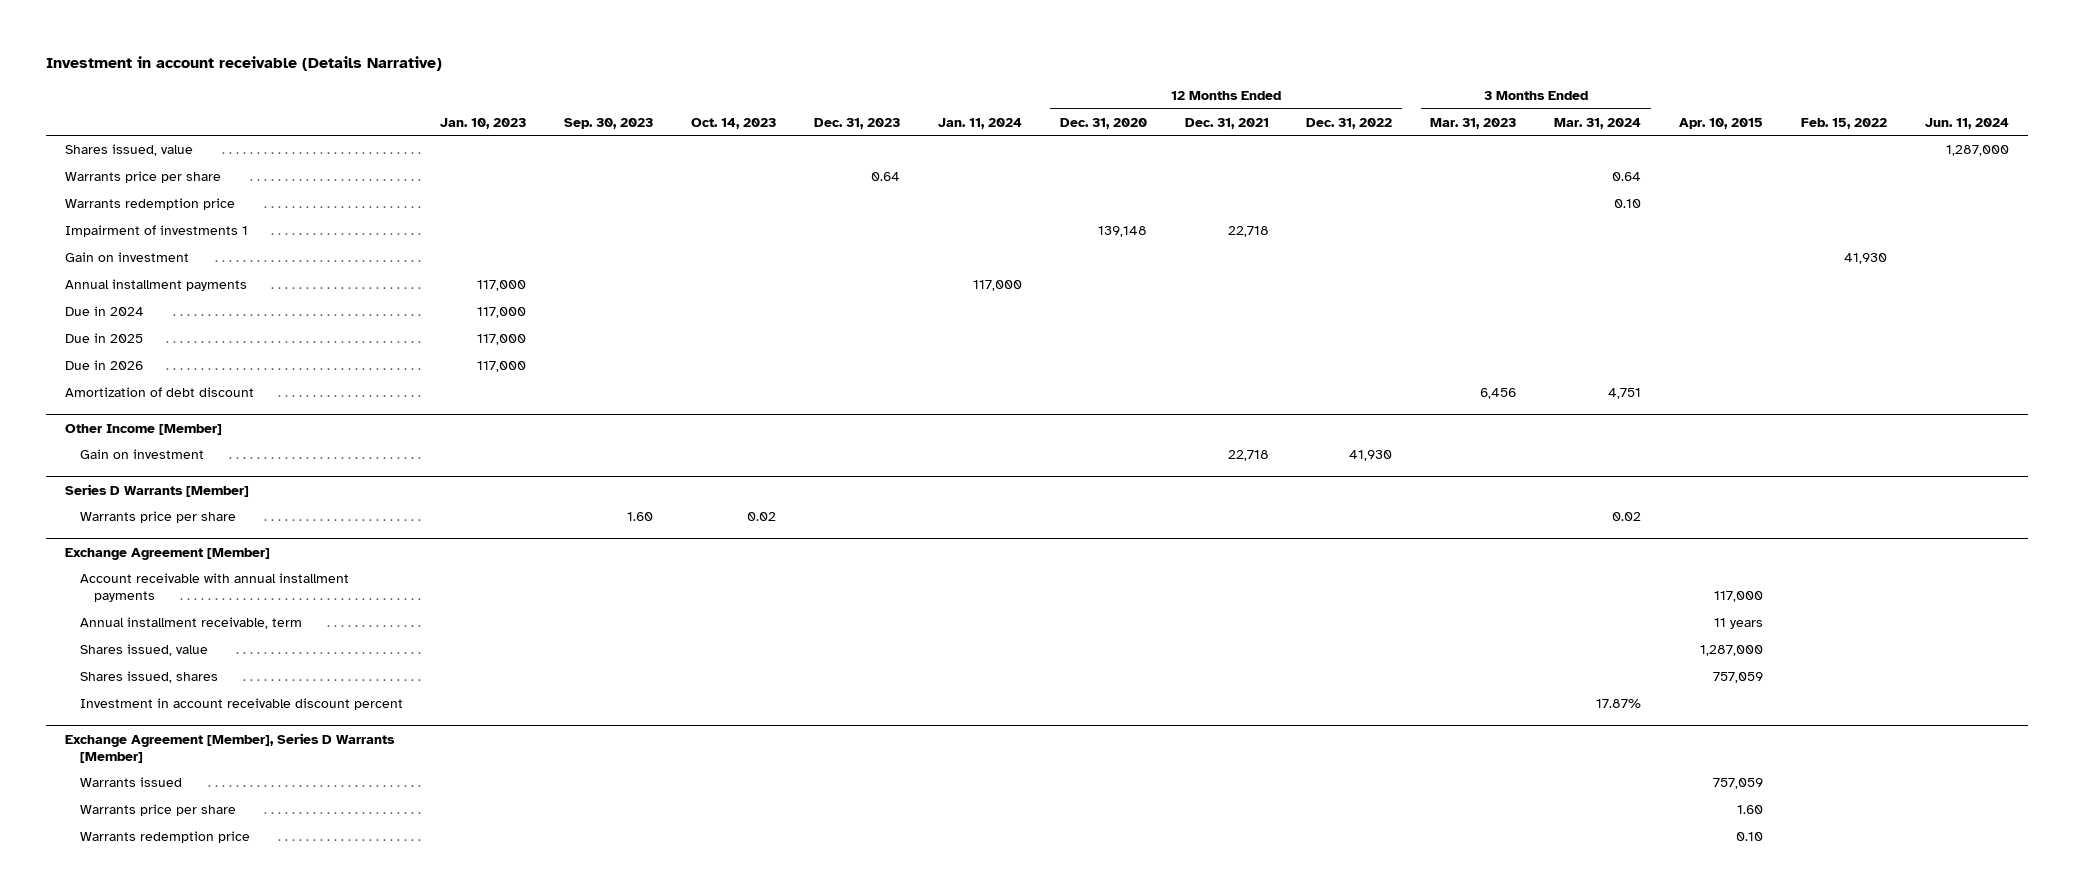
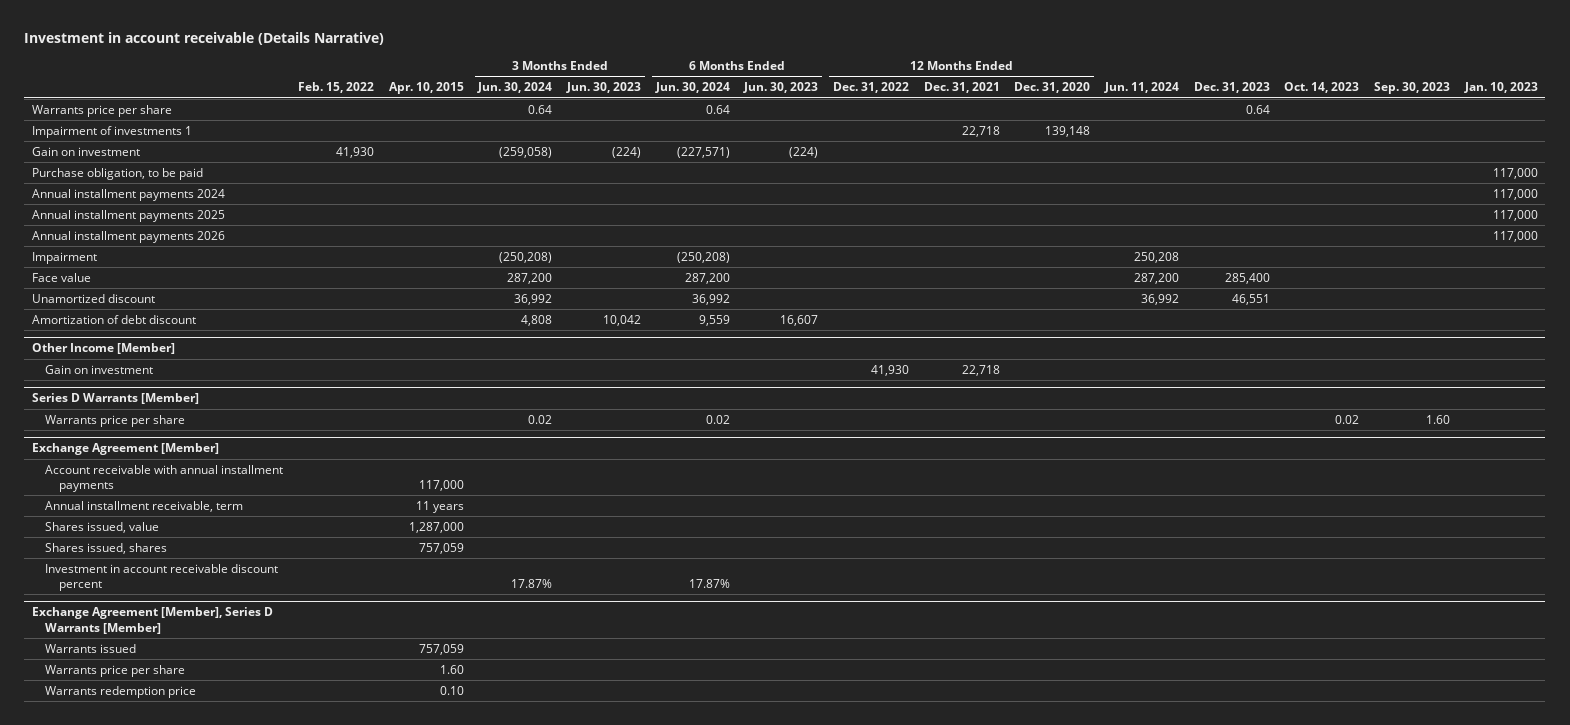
- | Jan. 10, 2023 | Sep. 30, 2023 | Oct. 14, 2023 | Dec. 31, 2023 | Jan. 11, 2024 | 12 Months Ended Dec. 31, 2020 | 12 Months Ended Dec. 31, 2021 | 12 Months Ended Dec. 31, 2022 | 3 Months Ended Mar. 31, 2023 | 3 Months Ended Mar. 31, 2024 | Apr. 10, 2015 | Feb. 15, 2022 | Jun. 11, 2024
+ | Feb. 15, 2022 | Apr. 10, 2015 | 3 Months Ended Jun. 30, 2024 | 3 Months Ended Jun. 30, 2023 | 6 Months Ended Jun. 30, 2024 | 6 Months Ended Jun. 30, 2023 | 12 Months Ended Dec. 31, 2022 | 12 Months Ended Dec. 31, 2021 | 12 Months Ended Dec. 31, 2020 | Jun. 11, 2024 | Dec. 31, 2023 | Oct. 14, 2023 | Sep. 30, 2023 | Jan. 10, 2023
- Shares issued, value | | | | | | | | | | | | | 1,287,000
- Warrants redemption price | | | | | | | | | | 0.10 | | |
- Annual installment payments | 117,000 | | | | 117,000 | | | | | | | |
- Due in 2024 | 117,000 | | | | | | | | | | | |
- Due in 2025 | 117,000 | | | | | | | | | | | |
- Due in 2026 | 117,000 | | | | | | | | | | | |
+ Purchase obligation, to be paid | | | | | | | | | | | | | | 117,000
+ Annual installment payments 2024 | | | | | | | | | | | | | | 117,000
+ Annual installment payments 2025 | | | | | | | | | | | | | | 117,000
+ Annual installment payments 2026 | | | | | | | | | | | | | | 117,000
+ Impairment | | | (250,208) | | (250,208) | | | | | 250,208 | | | |
+ Face value | | | 287,200 | | 287,200 | | | | | 287,200 | 285,400 | | |
+ Unamortized discount | | | 36,992 | | 36,992 | | | | | 36,992 | 46,551 | | |

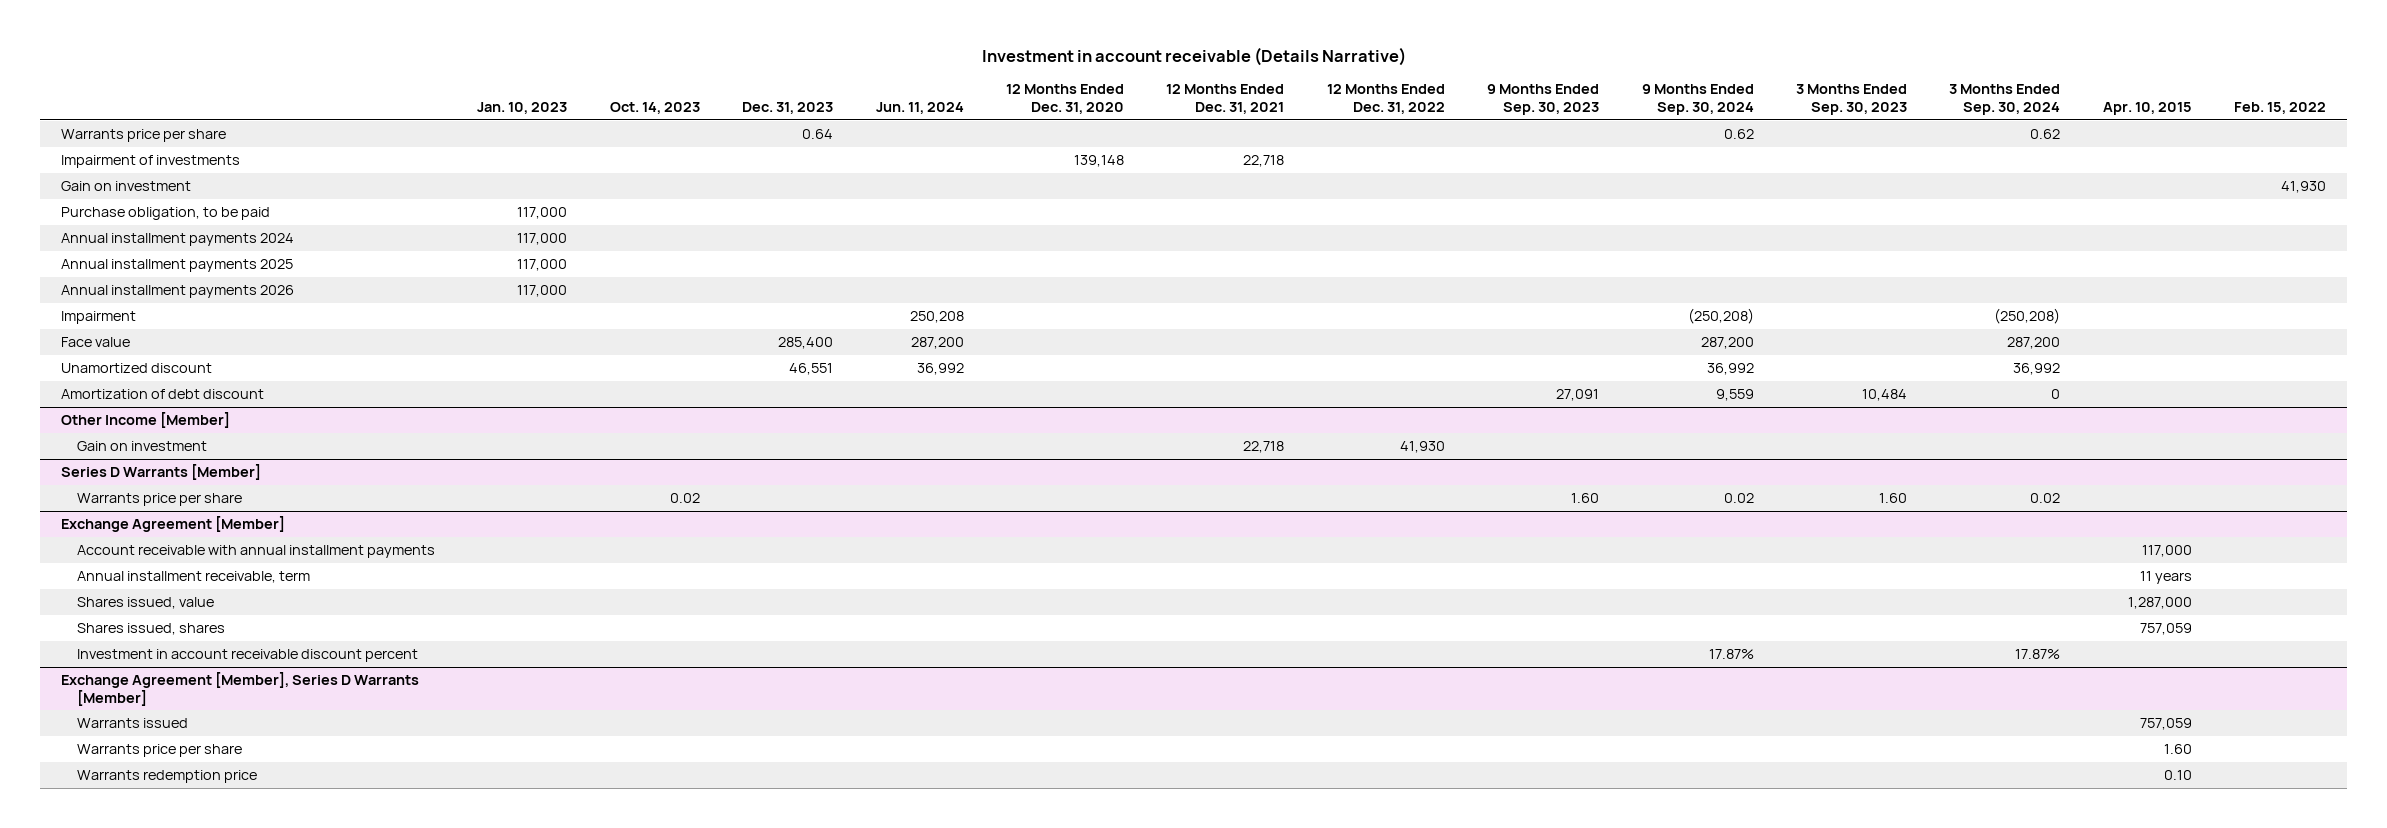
- | Feb. 15, 2022 | Apr. 10, 2015 | 3 Months Ended Jun. 30, 2024 | 3 Months Ended Jun. 30, 2023 | 6 Months Ended Jun. 30, 2024 | 6 Months Ended Jun. 30, 2023 | 12 Months Ended Dec. 31, 2022 | 12 Months Ended Dec. 31, 2021 | 12 Months Ended Dec. 31, 2020 | Jun. 11, 2024 | Dec. 31, 2023 | Oct. 14, 2023 | Sep. 30, 2023 | Jan. 10, 2023
+ | Jan. 10, 2023 | Oct. 14, 2023 | Dec. 31, 2023 | Jun. 11, 2024 | 12 Months Ended Dec. 31, 2020 | 12 Months Ended Dec. 31, 2021 | 12 Months Ended Dec. 31, 2022 | 9 Months Ended Sep. 30, 2023 | 9 Months Ended Sep. 30, 2024 | 3 Months Ended Sep. 30, 2023 | 3 Months Ended Sep. 30, 2024 | Apr. 10, 2015 | Feb. 15, 2022
- Impairment of investments 1 | | | | | | | | 22,718 | 139,148 | | | | |
+ Impairment of investments | | | | | 139,148 | 22,718 | | | | | | |

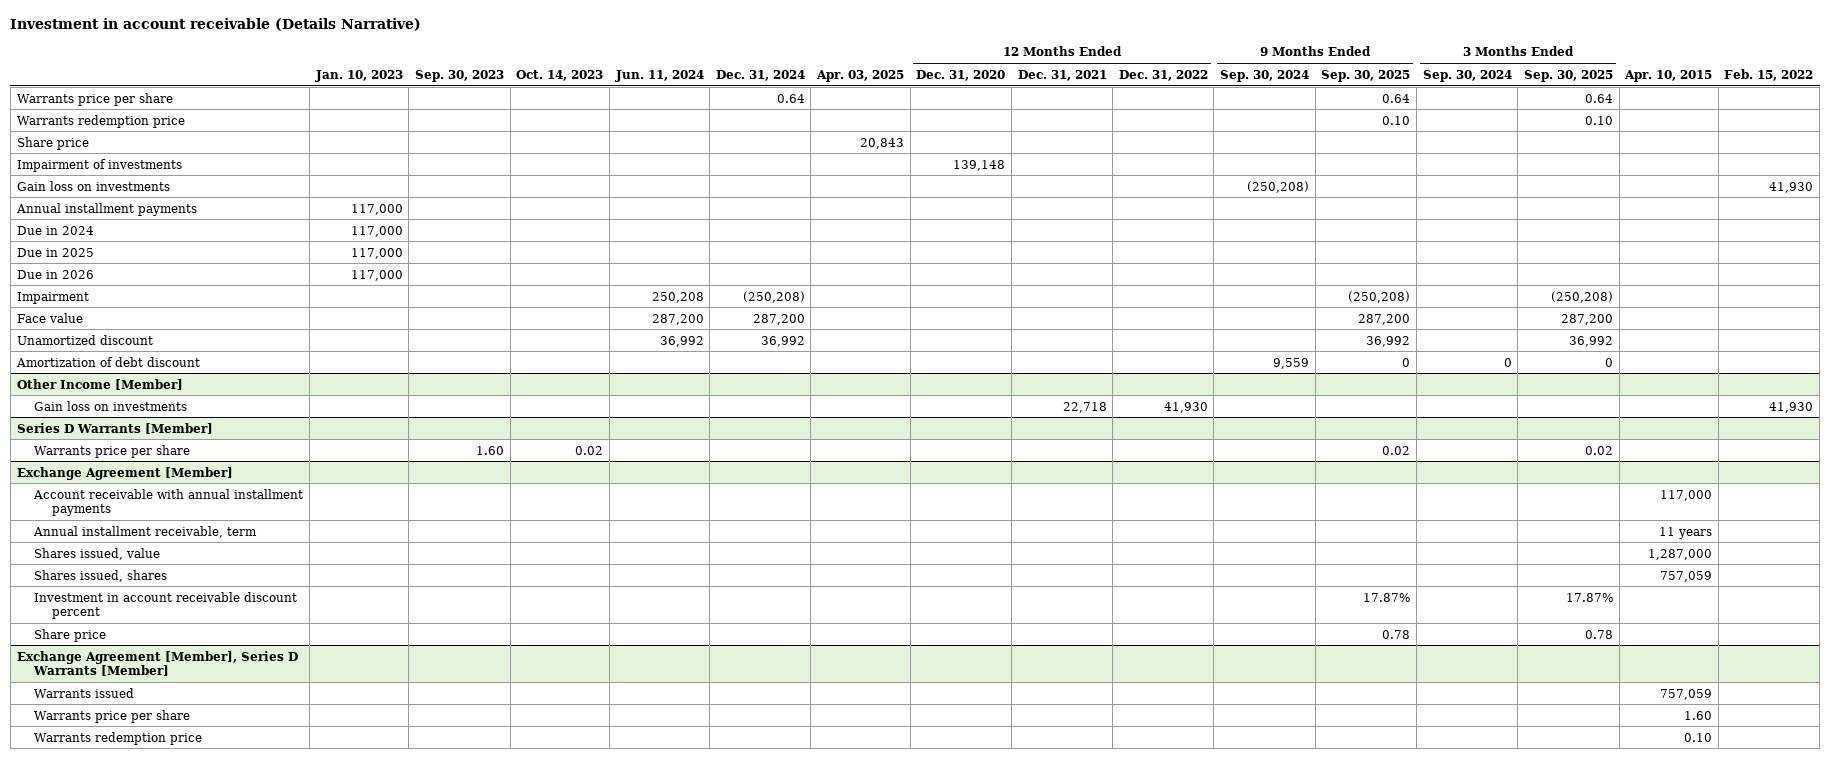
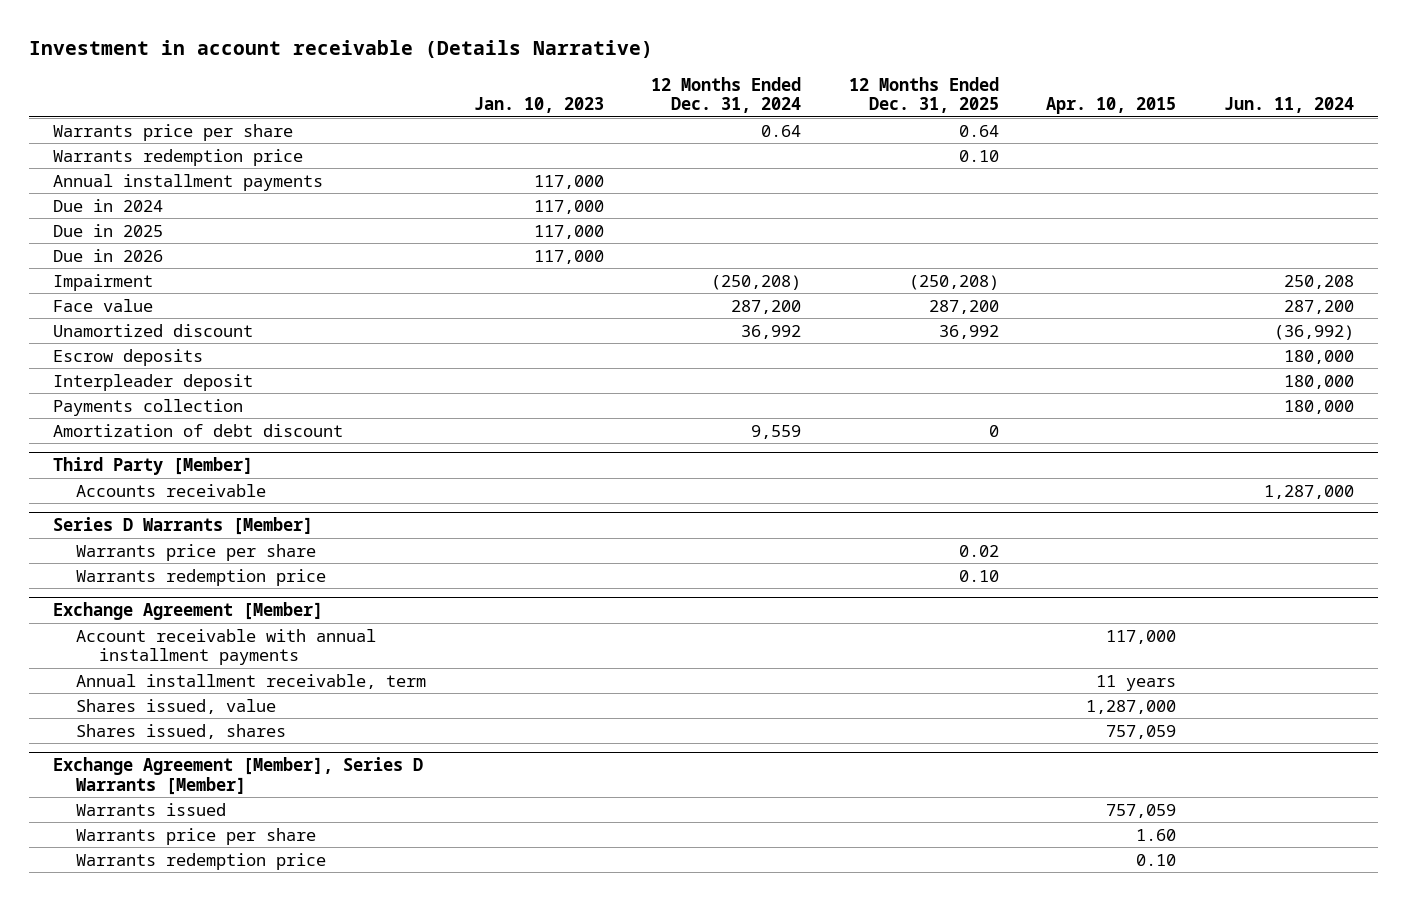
- | Jan. 10, 2023 | Sep. 30, 2023 | Oct. 14, 2023 | Jun. 11, 2024 | Dec. 31, 2024 | Apr. 03, 2025 | 12 Months Ended Dec. 31, 2020 | 12 Months Ended Dec. 31, 2021 | 12 Months Ended Dec. 31, 2022 | 9 Months Ended Sep. 30, 2024 | 9 Months Ended Sep. 30, 2025 | 3 Months Ended Sep. 30, 2024 | 3 Months Ended Sep. 30, 2025 | Apr. 10, 2015 | Feb. 15, 2022
+ | Jan. 10, 2023 | 12 Months Ended Dec. 31, 2024 | 12 Months Ended Dec. 31, 2025 | Apr. 10, 2015 | Jun. 11, 2024
- Share price | | | | | | 20,843 | | | | | | | | |
- Impairment of investments | | | | | | | 139,148 | | | | | | | |
- Gain loss on investments | | | | | | | | | | (250,208) | | | | | 41,930
- Unamortized discount | | | | 36,992 | 36,992 | | | | | | 36,992 | | 36,992 | |
+ Unamortized discount | | 36,992 | 36,992 | | (36,992)
+ Escrow deposits | | | | | 180,000
+ Interpleader deposit | | | | | 180,000
+ Payments collection | | | | | 180,000
- Other Income [Member]
- Gain loss on investments | | | | | | | | 22,718 | 41,930 | | | | | | 41,930
+ Third Party [Member]
+ Accounts receivable | | | | | 1,287,000
@ Series D Warrants [Member]
+ Warrants redemption price | | | 0.10 | |
@ Exchange Agreement [Member]
- Investment in account receivable discount percent | | | | | | | | | | | 17.87% | | 17.87% | |
- Share price | | | | | | | | | | | 0.78 | | 0.78 | |

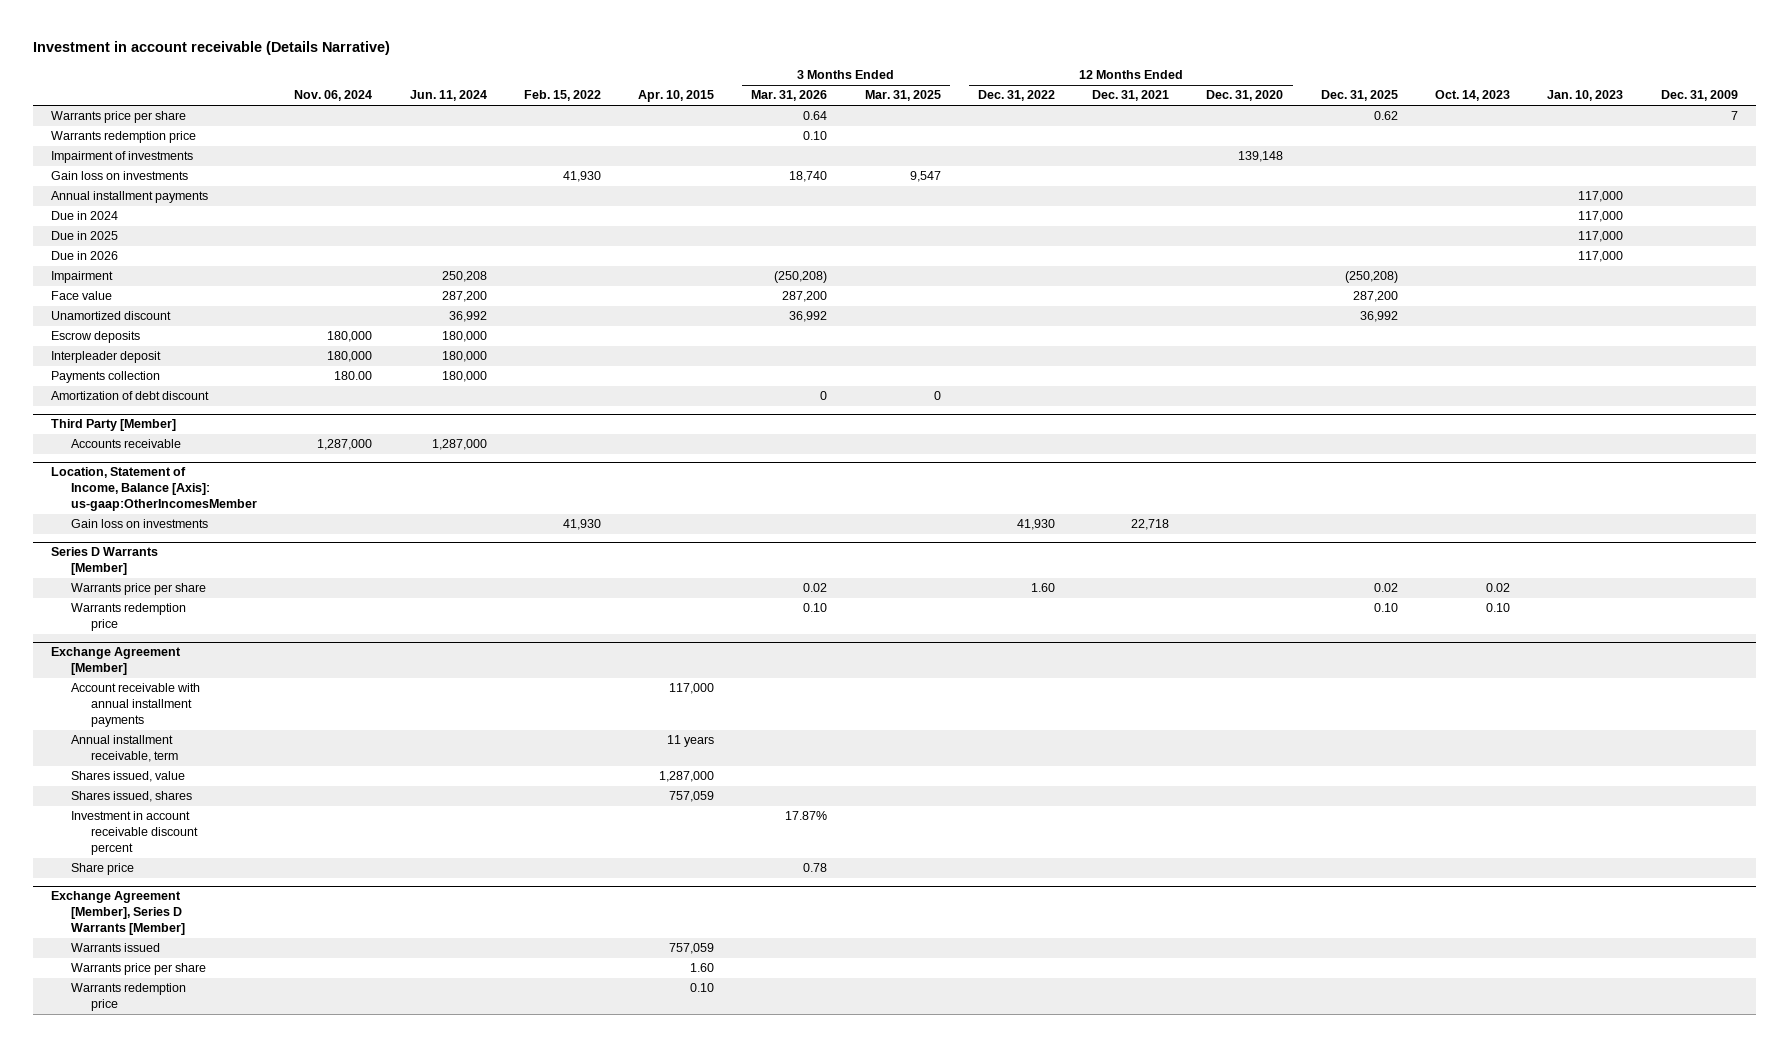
- | Jan. 10, 2023 | 12 Months Ended Dec. 31, 2024 | 12 Months Ended Dec. 31, 2025 | Apr. 10, 2015 | Jun. 11, 2024
+ | Nov. 06, 2024 | Jun. 11, 2024 | Feb. 15, 2022 | Apr. 10, 2015 | 3 Months Ended Mar. 31, 2026 | 3 Months Ended Mar. 31, 2025 | 12 Months Ended Dec. 31, 2022 | 12 Months Ended Dec. 31, 2021 | 12 Months Ended Dec. 31, 2020 | Dec. 31, 2025 | Oct. 14, 2023 | Jan. 10, 2023 | Dec. 31, 2009
+ Impairment of investments | | | | | | | | | 139,148 | | | |
+ Gain loss on investments | | | 41,930 | | 18,740 | 9,547 | | | | | | |
- Unamortized discount | | 36,992 | 36,992 | | (36,992)
+ Unamortized discount | | 36,992 | | | 36,992 | | | | | 36,992 | | |
+ Location, Statement of Income, Balance [Axis]: us-gaap:OtherIncomesMember
+ Gain loss on investments | | | 41,930 | | | | 41,930 | 22,718 | | | | |
@ Exchange Agreement [Member]
+ Investment in account receivable discount percent | | | | | 17.87% | | | | | | | |
+ Share price | | | | | 0.78 | | | | | | | |

